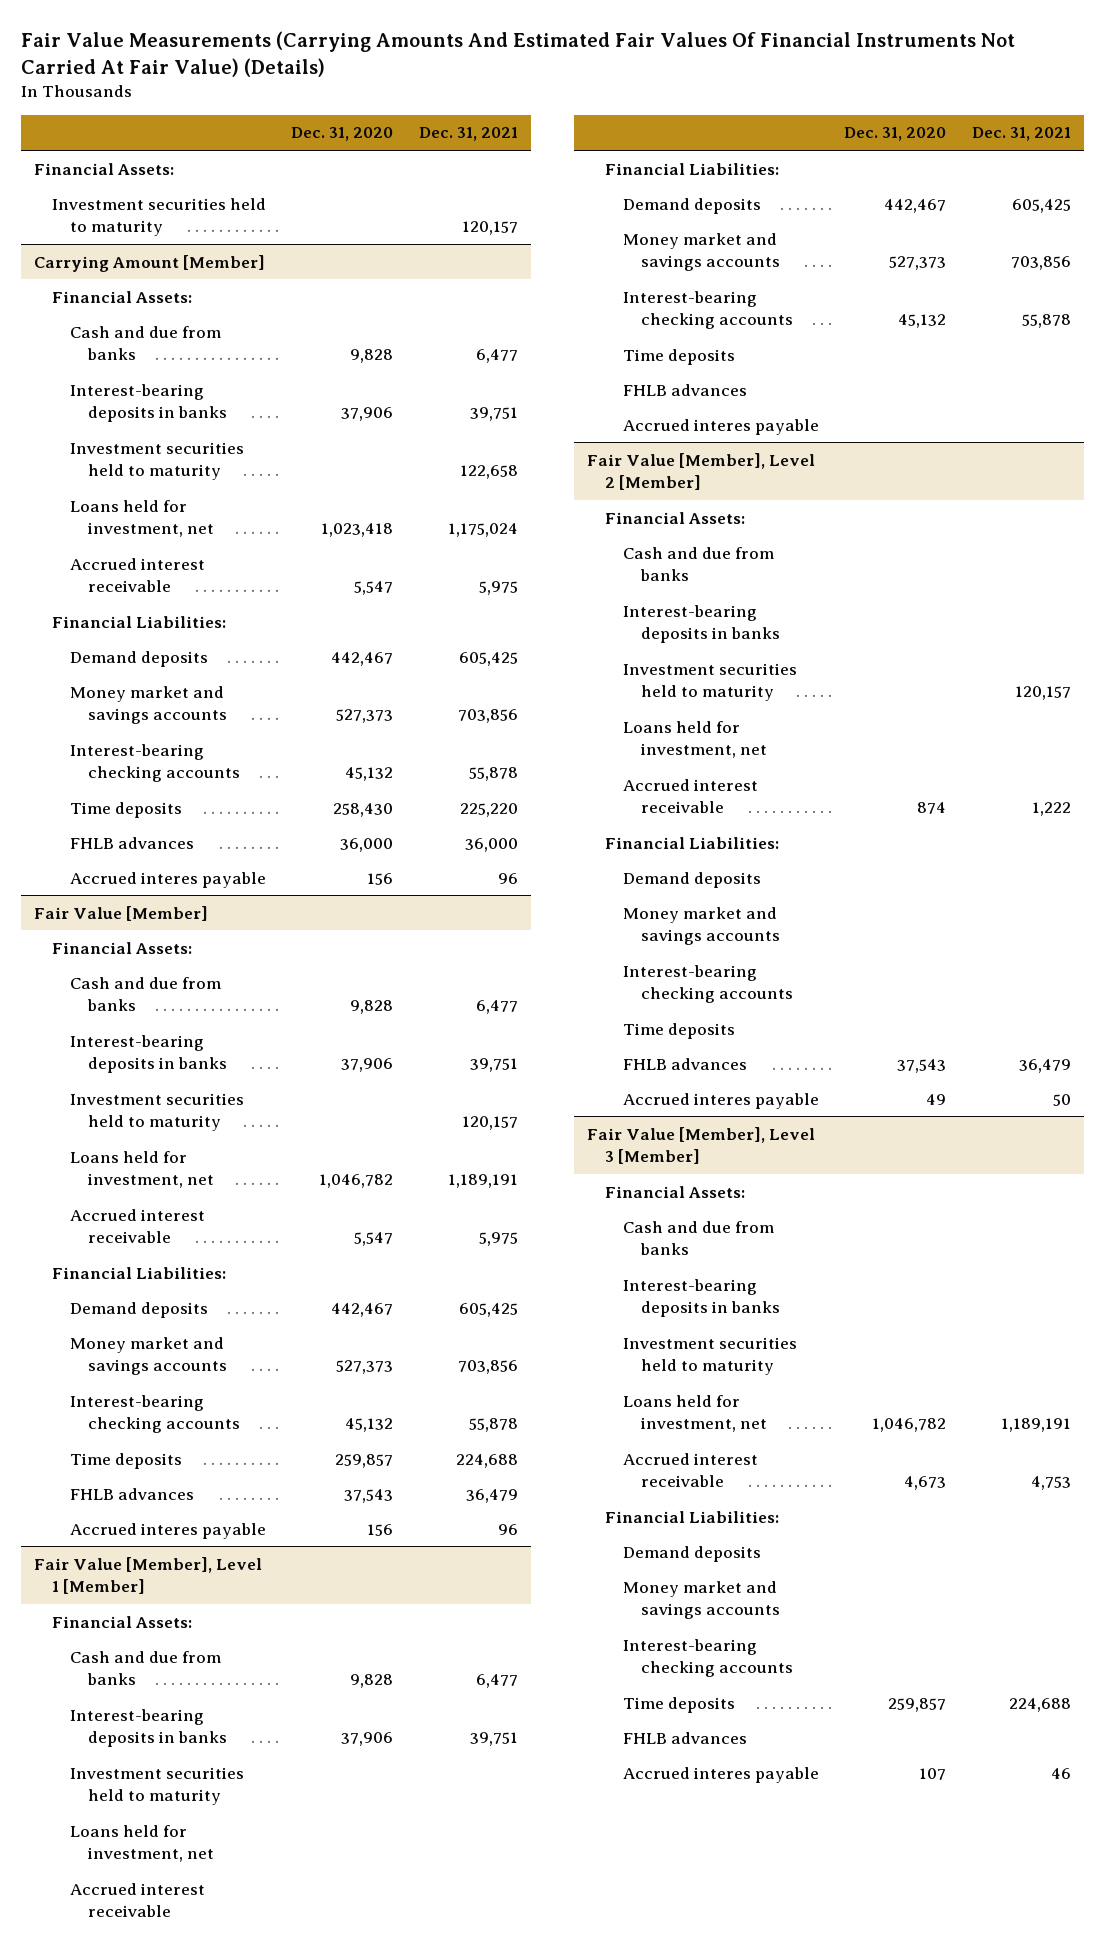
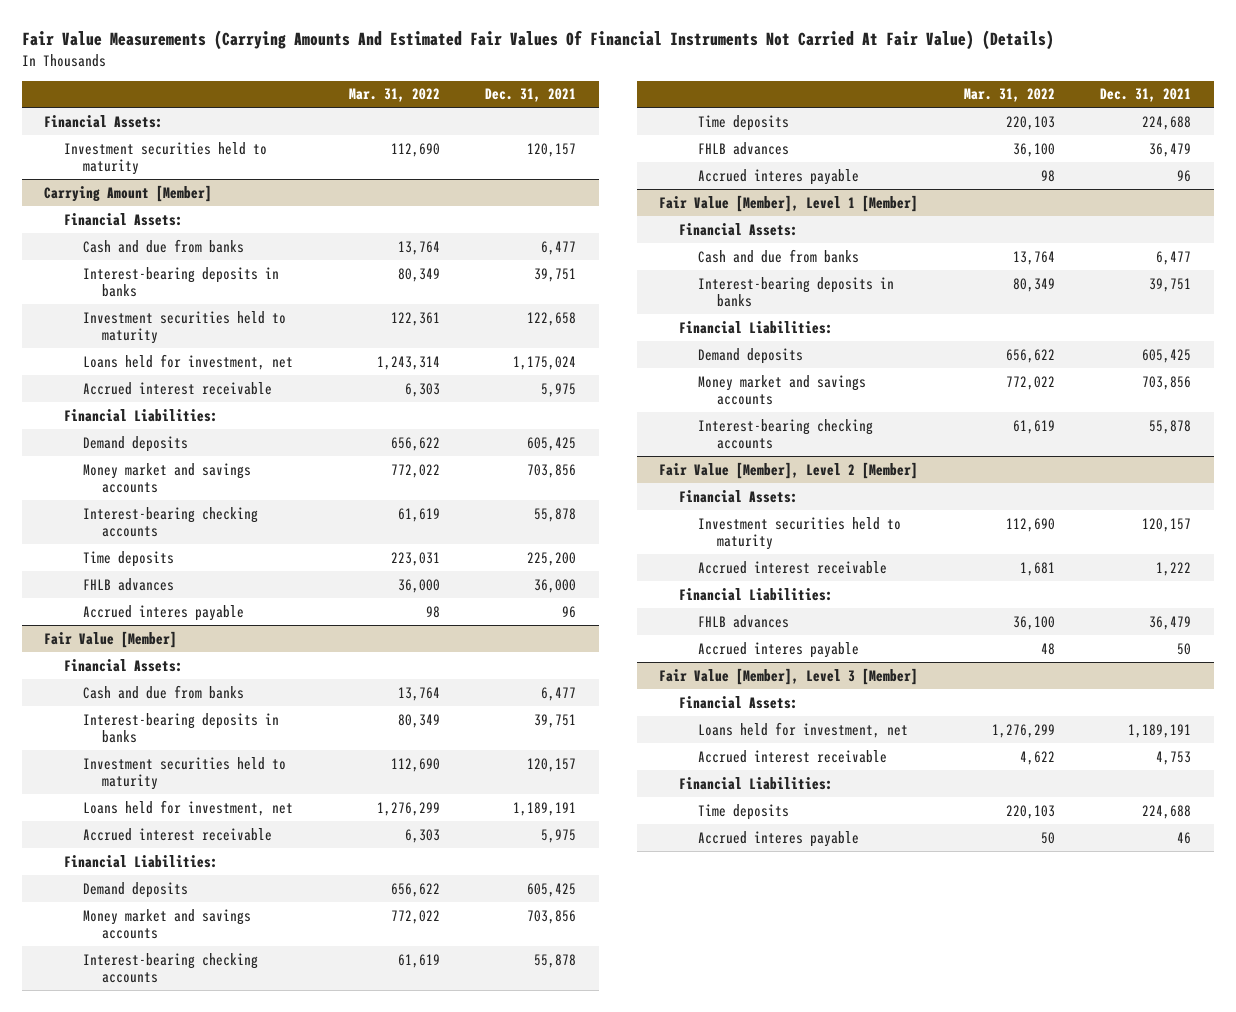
- | Dec. 31, 2020 | Dec. 31, 2021
+ | Mar. 31, 2022 | Dec. 31, 2021
@ Carrying Amount [Member]
- Time deposits | 258,430 | 225,220
+ Time deposits | 223,031 | 225,200
@ Fair Value [Member], Level 1 [Member]
- Investment securities held to maturity
- Loans held for investment, net
- Accrued interest receivable
- Time deposits
- FHLB advances
- Accrued interes payable
@ Fair Value [Member], Level 2 [Member]
- Cash and due from banks
- Interest-bearing deposits in banks
- Loans held for investment, net
- Demand deposits
- Money market and savings accounts
- Interest-bearing checking accounts
- Time deposits
@ Fair Value [Member], Level 3 [Member]
- Cash and due from banks
- Interest-bearing deposits in banks
- Investment securities held to maturity
- Demand deposits
- Money market and savings accounts
- Interest-bearing checking accounts
- FHLB advances

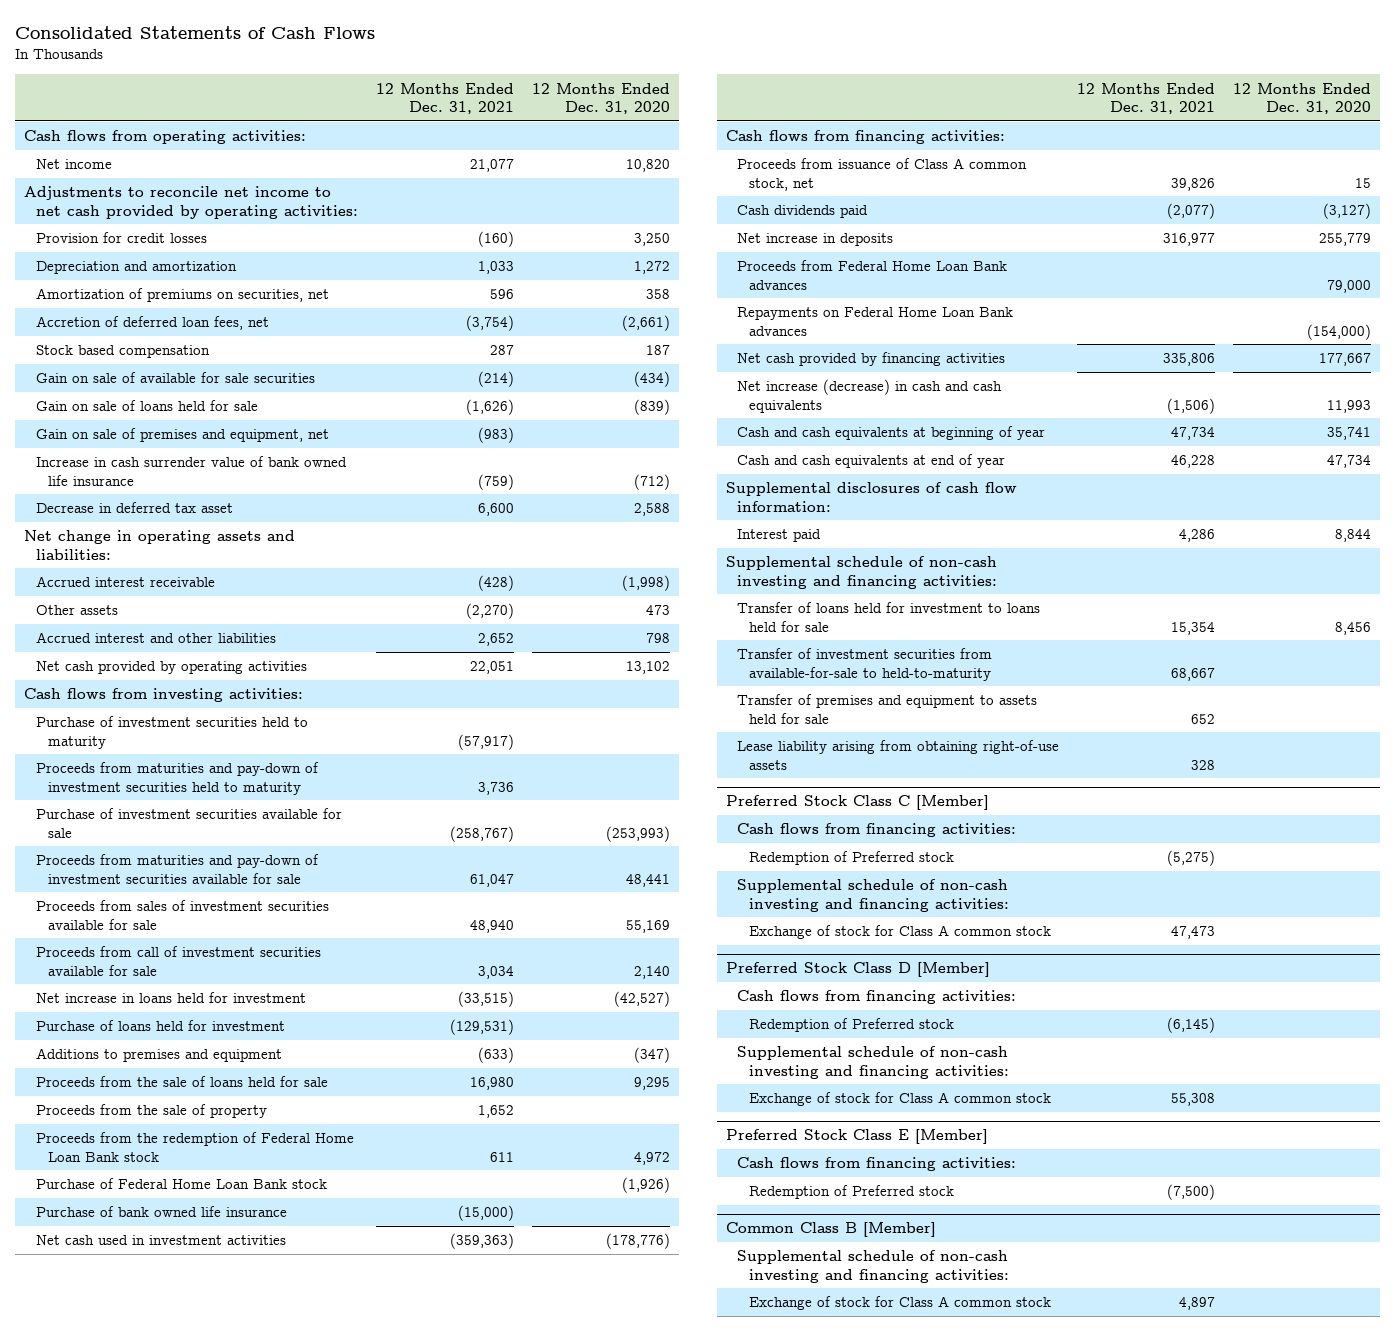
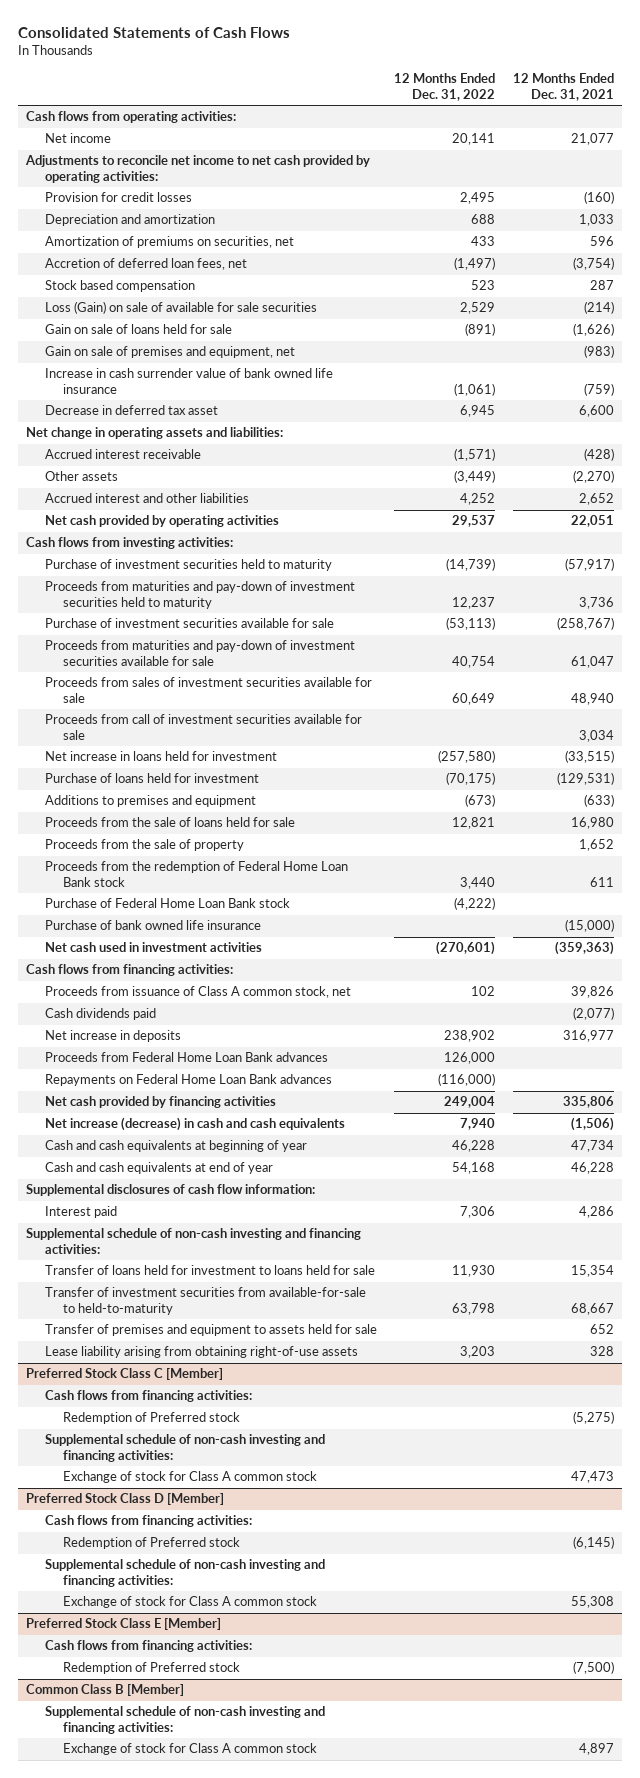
- | 12 Months Ended Dec. 31, 2021 | 12 Months Ended Dec. 31, 2020
+ | 12 Months Ended Dec. 31, 2022 | 12 Months Ended Dec. 31, 2021
- Gain on sale of available for sale securities | (214) | (434)
+ Loss (Gain) on sale of available for sale securities | 2,529 | (214)

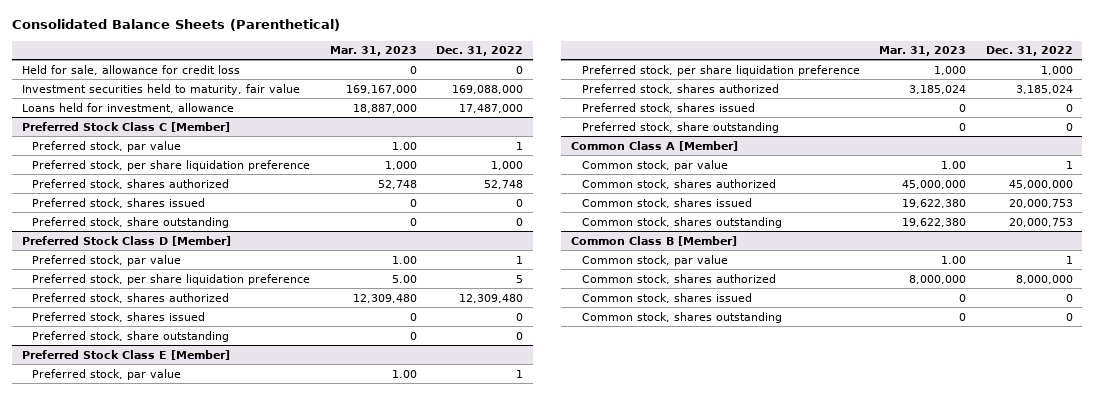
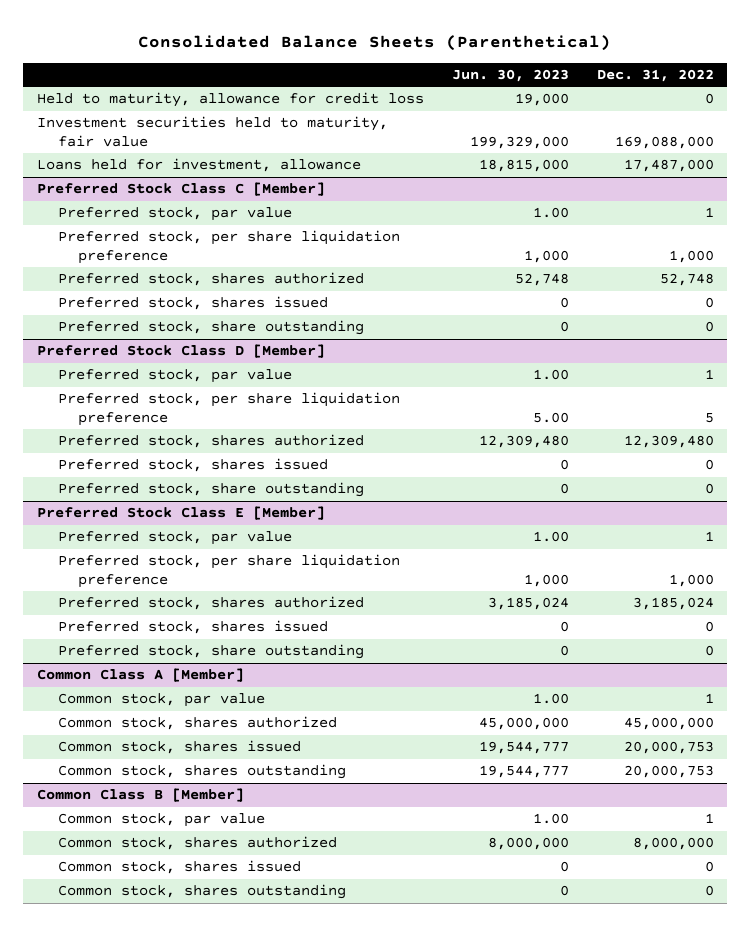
- | Mar. 31, 2023 | Dec. 31, 2022
+ | Jun. 30, 2023 | Dec. 31, 2022
- Held for sale, allowance for credit loss | 0 | 0
+ Held to maturity, allowance for credit loss | 19,000 | 0

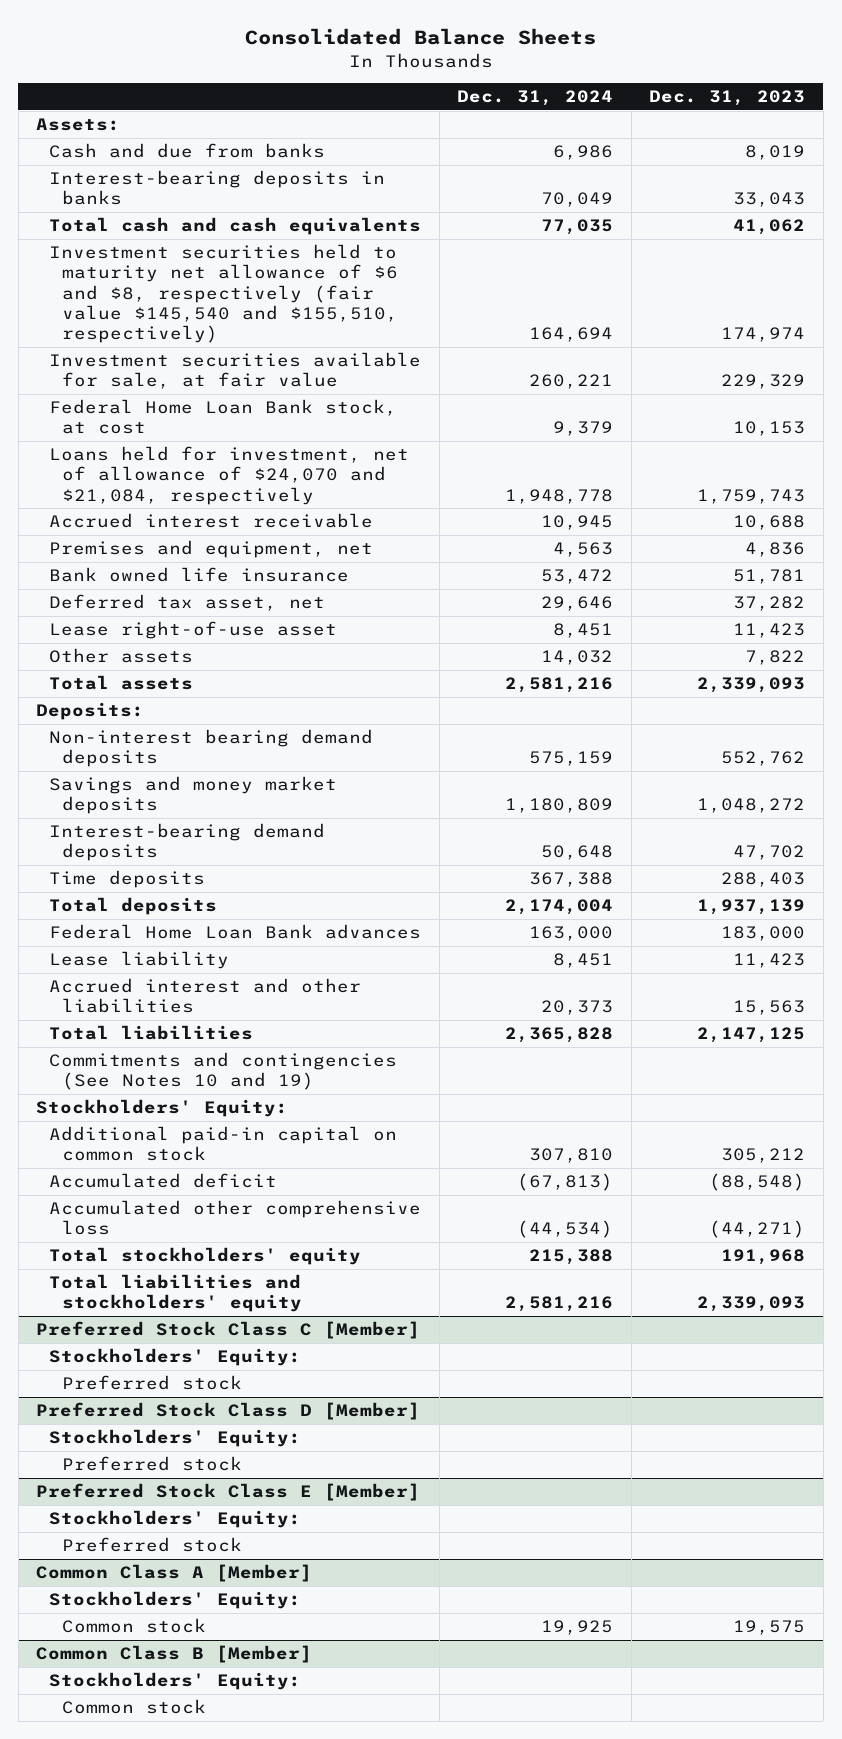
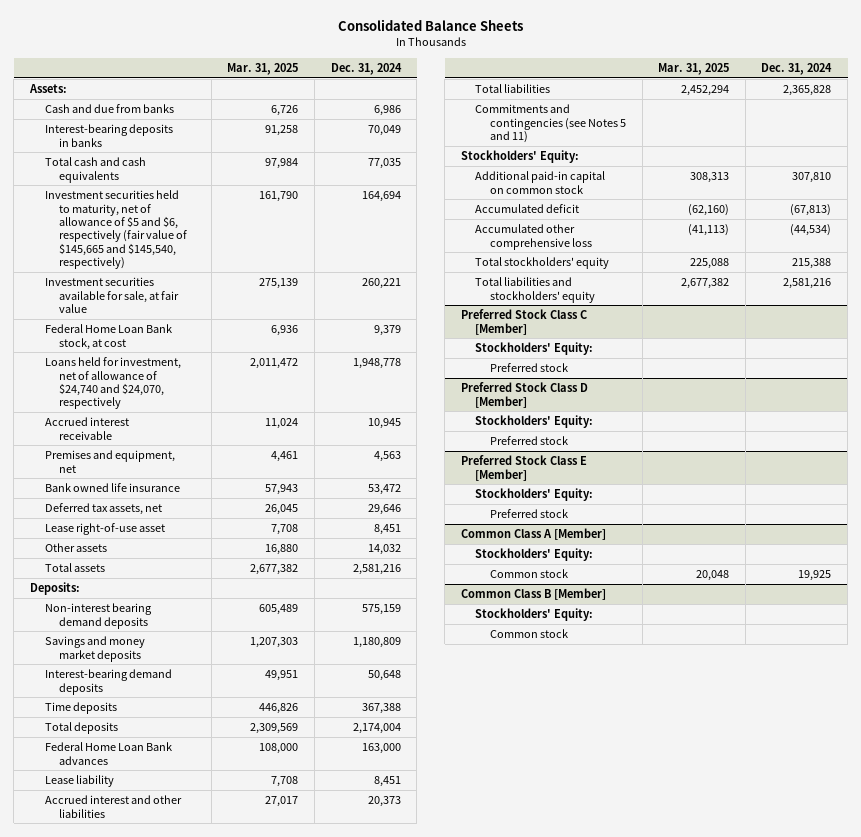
- | Dec. 31, 2024 | Dec. 31, 2023
+ | Mar. 31, 2025 | Dec. 31, 2024
- Investment securities held to maturity net allowance of $6 and $8, respectively (fair value $145,540 and $155,510, respectively) | 164,694 | 174,974
+ Investment securities held to maturity, net of allowance of $5 and $6, respectively (fair value of $145,665 and $145,540, respectively) | 161,790 | 164,694
- Loans held for investment, net of allowance of $24,070 and $21,084, respectively | 1,948,778 | 1,759,743
+ Loans held for investment, net of allowance of $24,740 and $24,070, respectively | 2,011,472 | 1,948,778
- Deferred tax asset, net | 29,646 | 37,282
+ Deferred tax assets, net | 26,045 | 29,646
- Commitments and contingencies (See Notes 10 and 19)
+ Commitments and contingencies (see Notes 5 and 11)

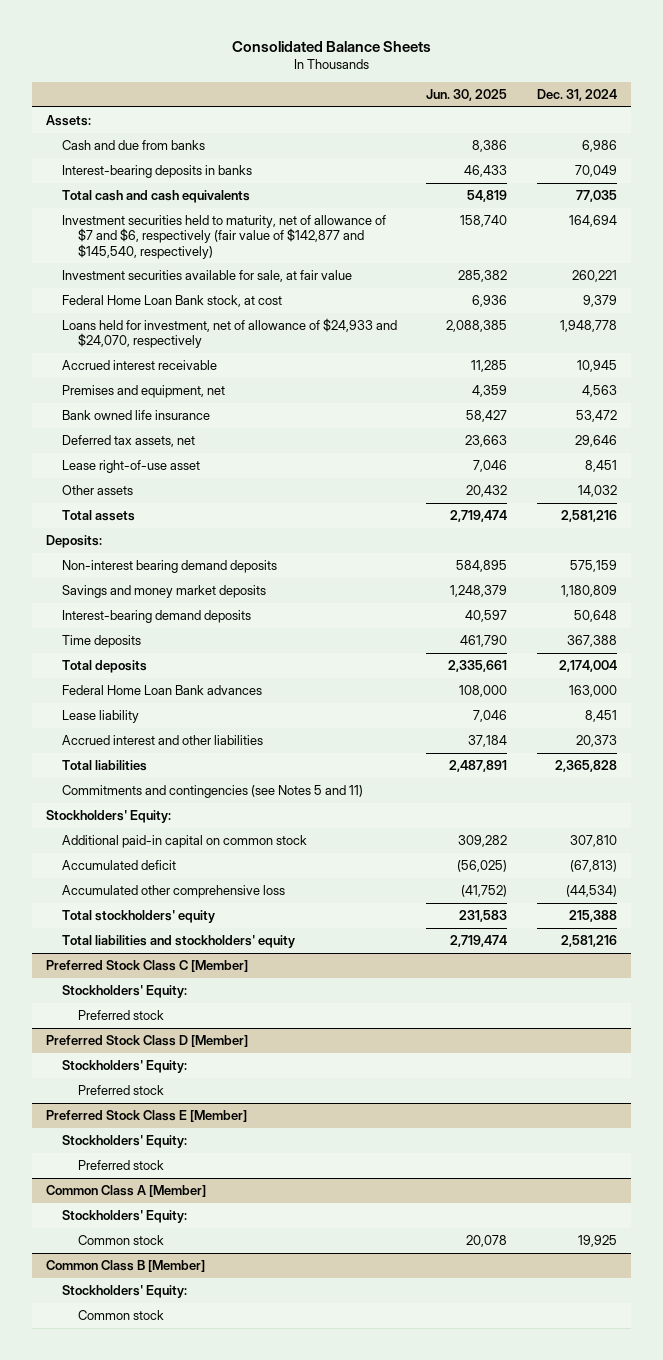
- | Mar. 31, 2025 | Dec. 31, 2024
+ | Jun. 30, 2025 | Dec. 31, 2024
- Investment securities held to maturity, net of allowance of $5 and $6, respectively (fair value of $145,665 and $145,540, respectively) | 161,790 | 164,694
+ Investment securities held to maturity, net of allowance of $7 and $6, respectively (fair value of $142,877 and $145,540, respectively) | 158,740 | 164,694
- Loans held for investment, net of allowance of $24,740 and $24,070, respectively | 2,011,472 | 1,948,778
+ Loans held for investment, net of allowance of $24,933 and $24,070, respectively | 2,088,385 | 1,948,778

